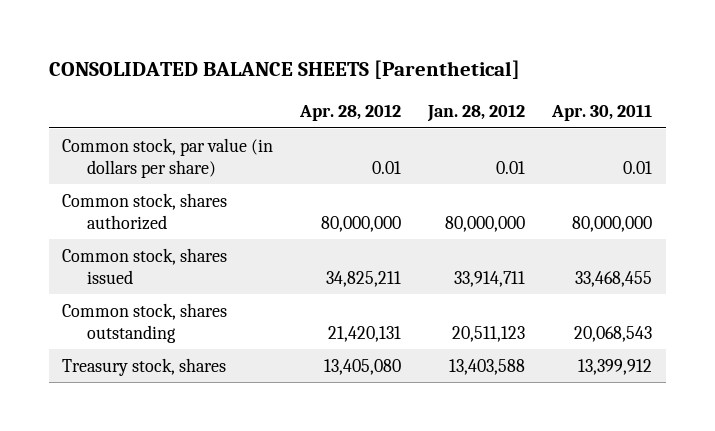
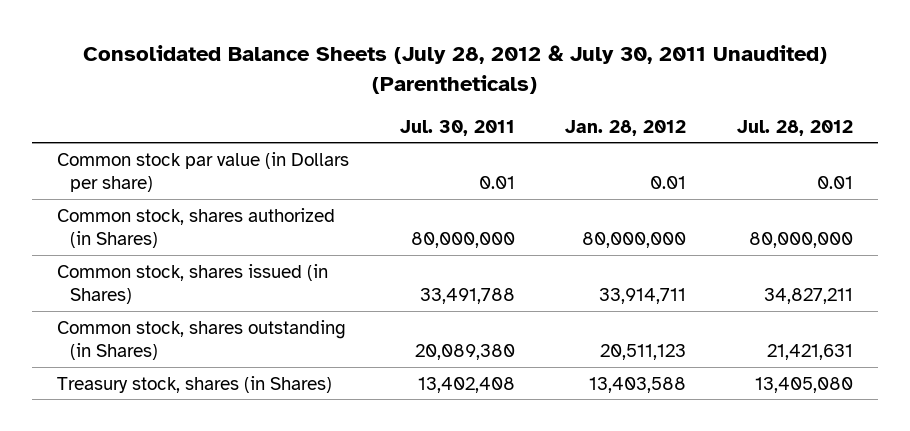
- CONSOLIDATED BALANCE SHEETS [Parenthetical]
+ Consolidated Balance Sheets (July 28, 2012 & July 30, 2011 Unaudited) (Parentheticals)
- | Apr. 28, 2012 | Jan. 28, 2012 | Apr. 30, 2011
+ | Jul. 30, 2011 | Jan. 28, 2012 | Jul. 28, 2012
- Common stock, par value (in dollars per share) | 0.01 | 0.01 | 0.01
- Common stock, shares authorized | 80,000,000 | 80,000,000 | 80,000,000
- Common stock, shares issued | 34,825,211 | 33,914,711 | 33,468,455
- Common stock, shares outstanding | 21,420,131 | 20,511,123 | 20,068,543
- Treasury stock, shares | 13,405,080 | 13,403,588 | 13,399,912
+ Common stock par value (in Dollars per share) | 0.01 | 0.01 | 0.01
+ Common stock, shares authorized (in Shares) | 80,000,000 | 80,000,000 | 80,000,000
+ Common stock, shares issued (in Shares) | 33,491,788 | 33,914,711 | 34,827,211
+ Common stock, shares outstanding (in Shares) | 20,089,380 | 20,511,123 | 21,421,631
+ Treasury stock, shares (in Shares) | 13,402,408 | 13,403,588 | 13,405,080

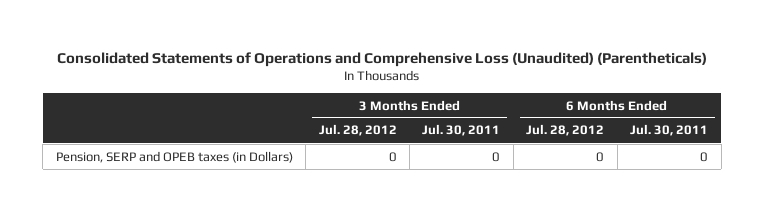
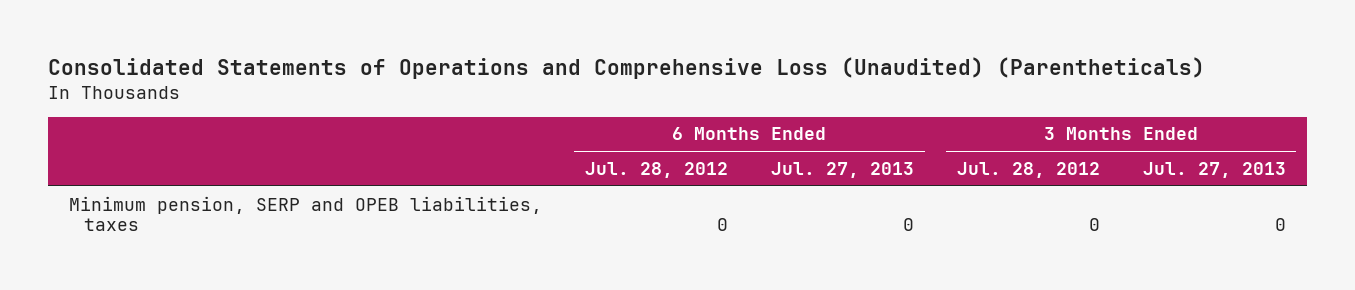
- | 3 Months Ended Jul. 28, 2012 | 3 Months Ended Jul. 30, 2011 | 6 Months Ended Jul. 28, 2012 | 6 Months Ended Jul. 30, 2011
+ | 6 Months Ended Jul. 28, 2012 | 6 Months Ended Jul. 27, 2013 | 3 Months Ended Jul. 28, 2012 | 3 Months Ended Jul. 27, 2013
- Pension, SERP and OPEB taxes (in Dollars) | 0 | 0 | 0 | 0
+ Minimum pension, SERP and OPEB liabilities, taxes | 0 | 0 | 0 | 0

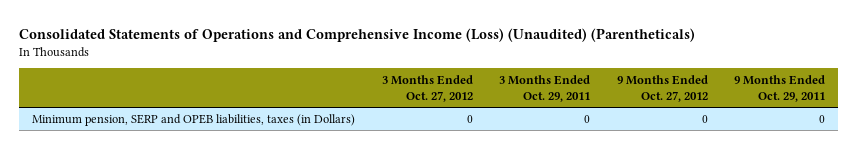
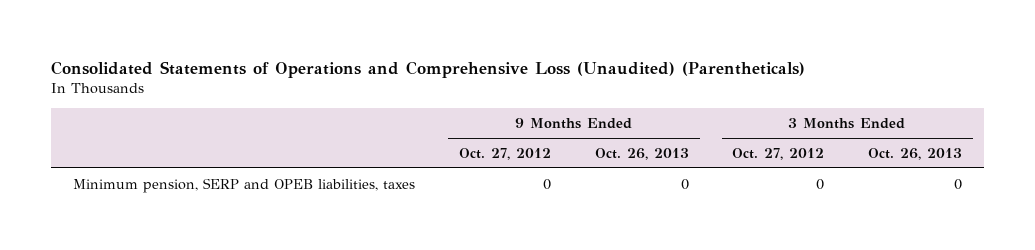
- Consolidated Statements of Operations and Comprehensive Income (Loss) (Unaudited) (Parentheticals)
+ Consolidated Statements of Operations and Comprehensive Loss (Unaudited) (Parentheticals)
- | 3 Months Ended Oct. 27, 2012 | 3 Months Ended Oct. 29, 2011 | 9 Months Ended Oct. 27, 2012 | 9 Months Ended Oct. 29, 2011
+ | 9 Months Ended Oct. 27, 2012 | 9 Months Ended Oct. 26, 2013 | 3 Months Ended Oct. 27, 2012 | 3 Months Ended Oct. 26, 2013
- Minimum pension, SERP and OPEB liabilities, taxes (in Dollars) | 0 | 0 | 0 | 0
+ Minimum pension, SERP and OPEB liabilities, taxes | 0 | 0 | 0 | 0

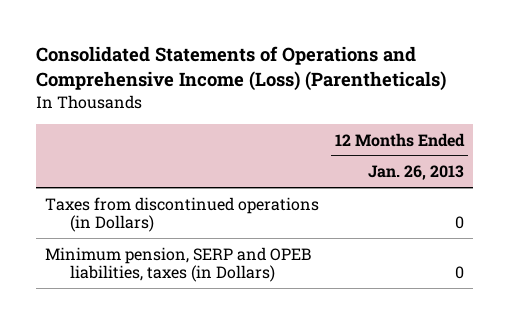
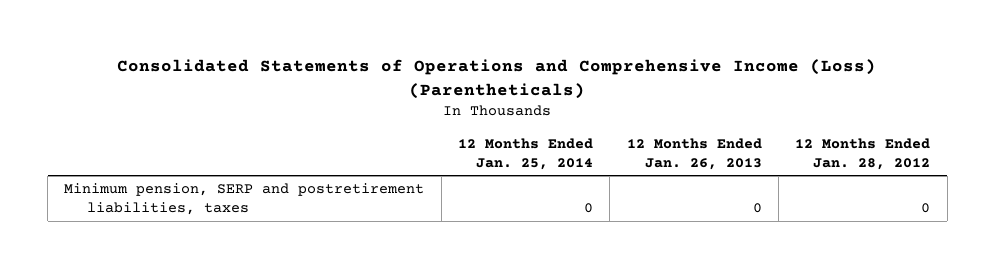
- | 12 Months Ended Jan. 26, 2013
+ | 12 Months Ended Jan. 25, 2014 | 12 Months Ended Jan. 26, 2013 | 12 Months Ended Jan. 28, 2012
- Taxes from discontinued operations (in Dollars) | 0
- Minimum pension, SERP and OPEB liabilities, taxes (in Dollars) | 0
+ Minimum pension, SERP and postretirement liabilities, taxes | 0 | 0 | 0

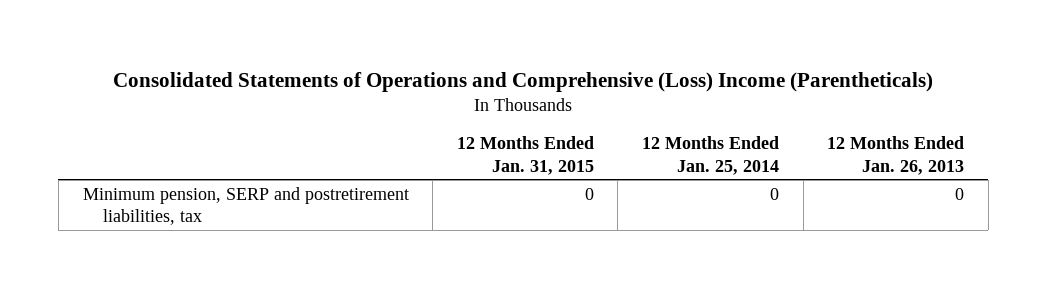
- Consolidated Statements of Operations and Comprehensive Income (Loss) (Parentheticals)
+ Consolidated Statements of Operations and Comprehensive (Loss) Income (Parentheticals)
- | 12 Months Ended Jan. 25, 2014 | 12 Months Ended Jan. 26, 2013 | 12 Months Ended Jan. 28, 2012
+ | 12 Months Ended Jan. 31, 2015 | 12 Months Ended Jan. 25, 2014 | 12 Months Ended Jan. 26, 2013
- Minimum pension, SERP and postretirement liabilities, taxes | 0 | 0 | 0
+ Minimum pension, SERP and postretirement liabilities, tax | 0 | 0 | 0

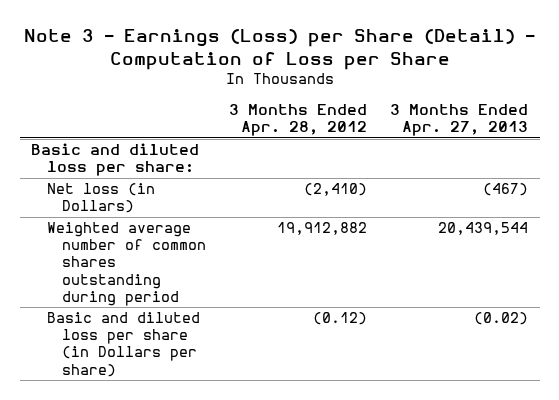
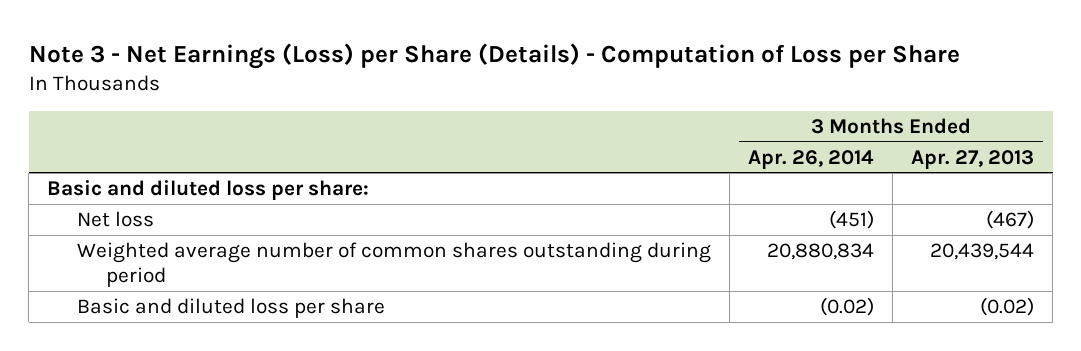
- Note 3 - Earnings (Loss) per Share (Detail) - Computation of Loss per Share
+ Note 3 - Net Earnings (Loss) per Share (Details) - Computation of Loss per Share
- | 3 Months Ended Apr. 28, 2012 | 3 Months Ended Apr. 27, 2013
+ | 3 Months Ended Apr. 26, 2014 | 3 Months Ended Apr. 27, 2013
- Net loss (in Dollars) | (2,410) | (467)
+ Net loss | (451) | (467)
- Basic and diluted loss per share (in Dollars per share) | (0.12) | (0.02)
+ Basic and diluted loss per share | (0.02) | (0.02)

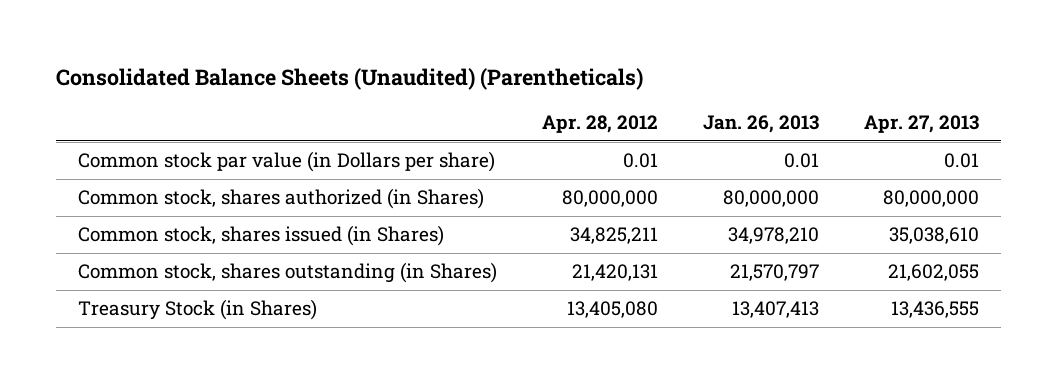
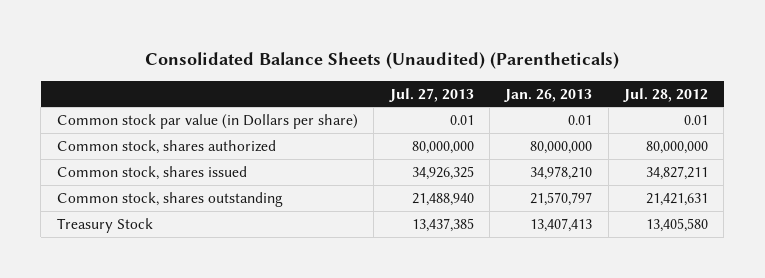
- | Apr. 28, 2012 | Jan. 26, 2013 | Apr. 27, 2013
+ | Jul. 27, 2013 | Jan. 26, 2013 | Jul. 28, 2012
- Common stock, shares authorized (in Shares) | 80,000,000 | 80,000,000 | 80,000,000
- Common stock, shares issued (in Shares) | 34,825,211 | 34,978,210 | 35,038,610
- Common stock, shares outstanding (in Shares) | 21,420,131 | 21,570,797 | 21,602,055
- Treasury Stock (in Shares) | 13,405,080 | 13,407,413 | 13,436,555
+ Common stock, shares authorized | 80,000,000 | 80,000,000 | 80,000,000
+ Common stock, shares issued | 34,926,325 | 34,978,210 | 34,827,211
+ Common stock, shares outstanding | 21,488,940 | 21,570,797 | 21,421,631
+ Treasury Stock | 13,437,385 | 13,407,413 | 13,405,580

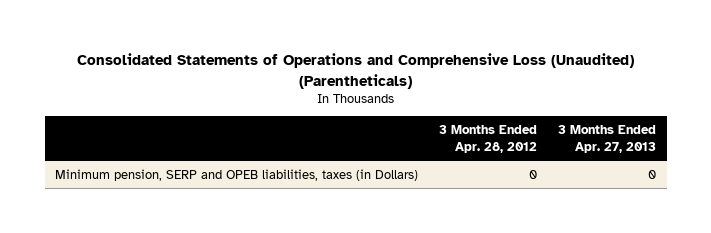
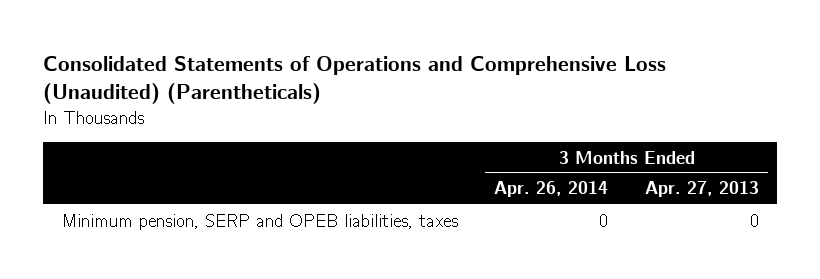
- | 3 Months Ended Apr. 28, 2012 | 3 Months Ended Apr. 27, 2013
+ | 3 Months Ended Apr. 26, 2014 | 3 Months Ended Apr. 27, 2013
- Minimum pension, SERP and OPEB liabilities, taxes (in Dollars) | 0 | 0
+ Minimum pension, SERP and OPEB liabilities, taxes | 0 | 0

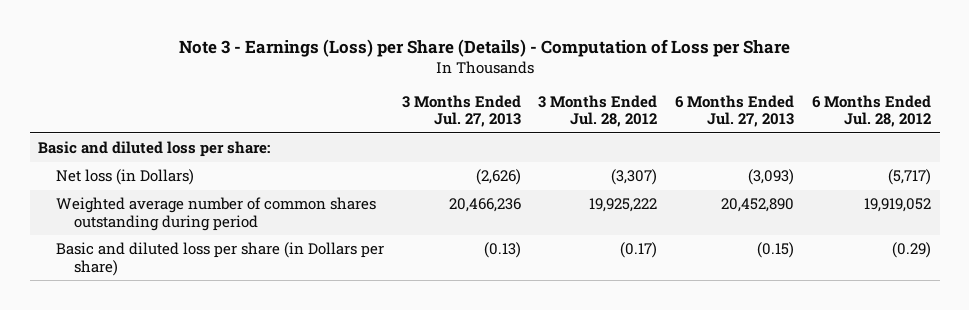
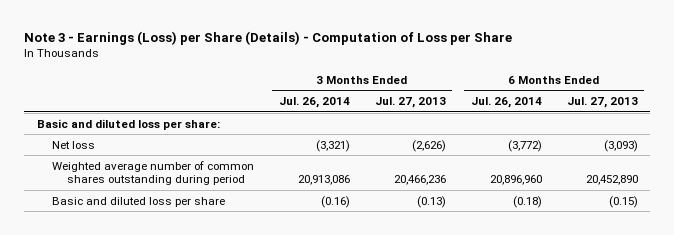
- | 3 Months Ended Jul. 27, 2013 | 3 Months Ended Jul. 28, 2012 | 6 Months Ended Jul. 27, 2013 | 6 Months Ended Jul. 28, 2012
+ | 3 Months Ended Jul. 26, 2014 | 3 Months Ended Jul. 27, 2013 | 6 Months Ended Jul. 26, 2014 | 6 Months Ended Jul. 27, 2013
- Net loss (in Dollars) | (2,626) | (3,307) | (3,093) | (5,717)
+ Net loss | (3,321) | (2,626) | (3,772) | (3,093)
- Basic and diluted loss per share (in Dollars per share) | (0.13) | (0.17) | (0.15) | (0.29)
+ Basic and diluted loss per share | (0.16) | (0.13) | (0.18) | (0.15)

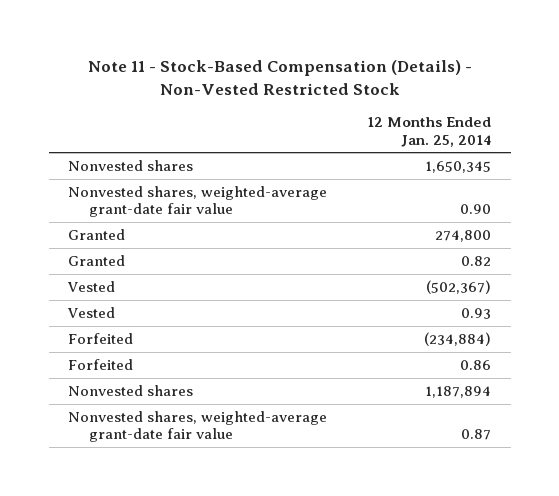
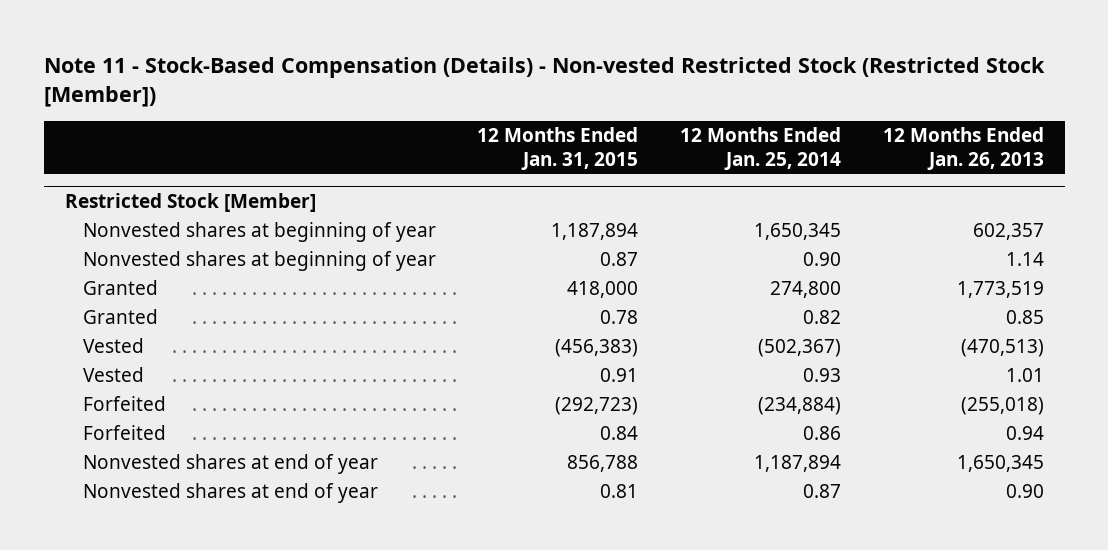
- Note 11 - Stock-Based Compensation (Details) - Non-Vested Restricted Stock
+ Note 11 - Stock-Based Compensation (Details) - Non-vested Restricted Stock (Restricted Stock [Member])
- | 12 Months Ended Jan. 25, 2014
+ | 12 Months Ended Jan. 31, 2015 | 12 Months Ended Jan. 25, 2014 | 12 Months Ended Jan. 26, 2013
- Nonvested shares | 1,650,345
- Nonvested shares, weighted-average grant-date fair value | 0.90
+ Restricted Stock [Member]
+ Nonvested shares at beginning of year | 1,187,894 | 1,650,345 | 602,357
+ Nonvested shares at beginning of year | 0.87 | 0.90 | 1.14
- Nonvested shares | 1,187,894
- Nonvested shares, weighted-average grant-date fair value | 0.87
+ Nonvested shares at end of year | 856,788 | 1,187,894 | 1,650,345
+ Nonvested shares at end of year | 0.81 | 0.87 | 0.90

